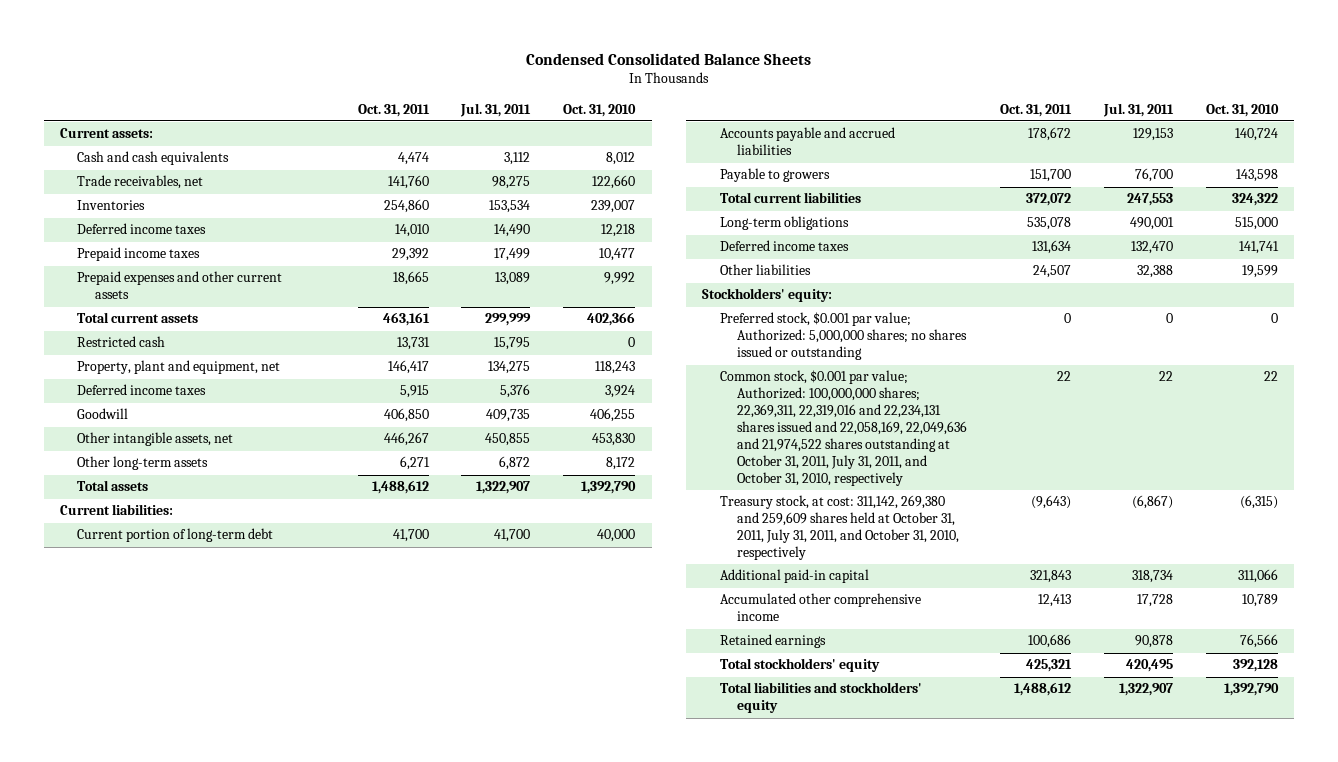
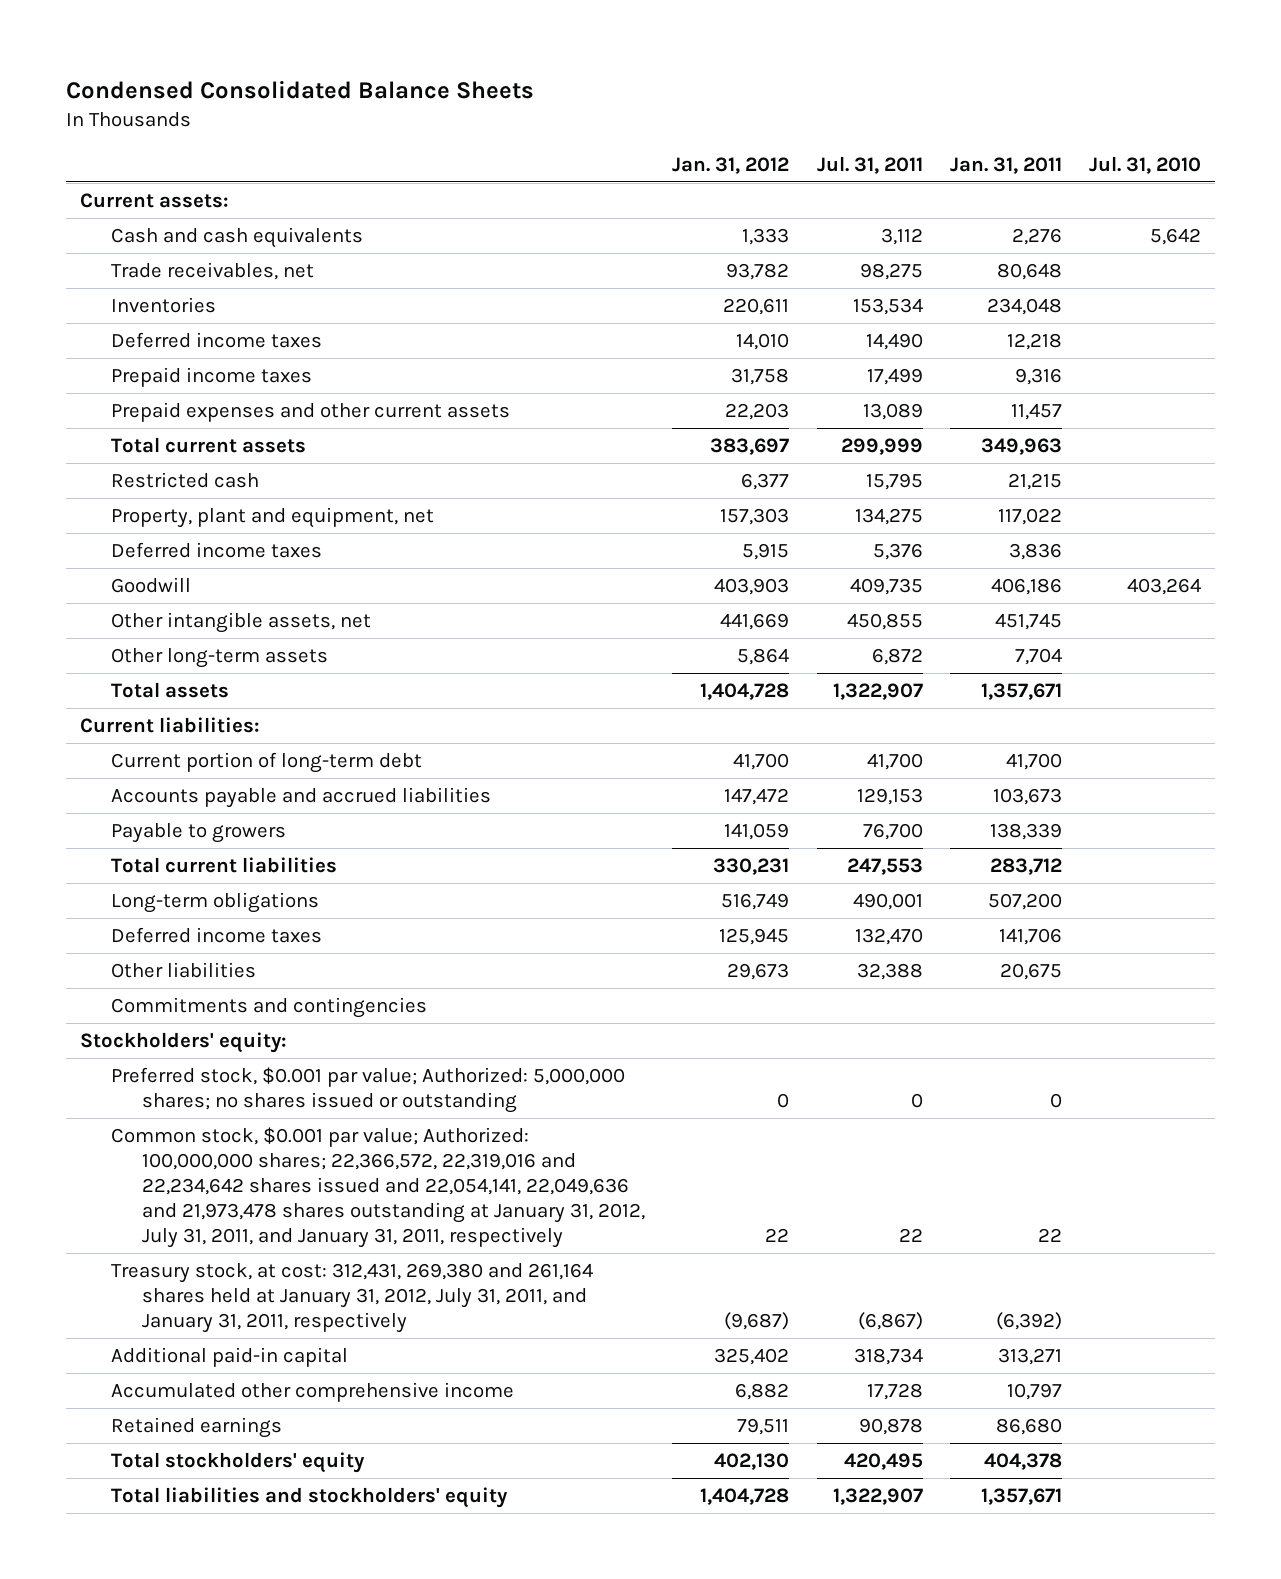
- | Oct. 31, 2011 | Jul. 31, 2011 | Oct. 31, 2010
+ | Jan. 31, 2012 | Jul. 31, 2011 | Jan. 31, 2011 | Jul. 31, 2010
+ Commitments and contingencies
- Common stock, $0.001 par value; Authorized: 100,000,000 shares; 22,369,311, 22,319,016 and 22,234,131 shares issued and 22,058,169, 22,049,636 and 21,974,522 shares outstanding at October 31, 2011, July 31, 2011, and October 31, 2010, respectively | 22 | 22 | 22
- Treasury stock, at cost: 311,142, 269,380 and 259,609 shares held at October 31, 2011, July 31, 2011, and October 31, 2010, respectively | (9,643) | (6,867) | (6,315)
+ Common stock, $0.001 par value; Authorized: 100,000,000 shares; 22,366,572, 22,319,016 and 22,234,642 shares issued and 22,054,141, 22,049,636 and 21,973,478 shares outstanding at January 31, 2012, July 31, 2011, and January 31, 2011, respectively | 22 | 22 | 22 |
+ Treasury stock, at cost: 312,431, 269,380 and 261,164 shares held at January 31, 2012, July 31, 2011, and January 31, 2011, respectively | (9,687) | (6,867) | (6,392) |

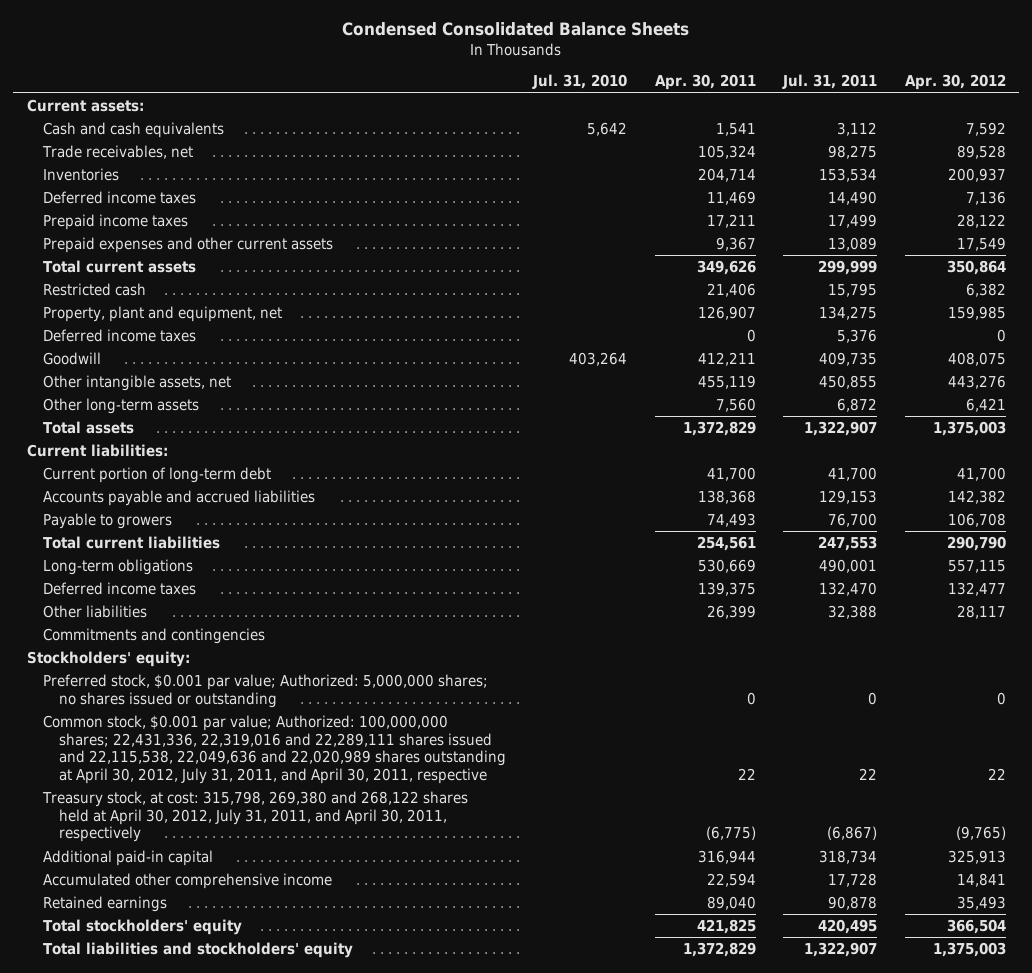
- | Jan. 31, 2012 | Jul. 31, 2011 | Jan. 31, 2011 | Jul. 31, 2010
+ | Jul. 31, 2010 | Apr. 30, 2011 | Jul. 31, 2011 | Apr. 30, 2012
- Common stock, $0.001 par value; Authorized: 100,000,000 shares; 22,366,572, 22,319,016 and 22,234,642 shares issued and 22,054,141, 22,049,636 and 21,973,478 shares outstanding at January 31, 2012, July 31, 2011, and January 31, 2011, respectively | 22 | 22 | 22 |
- Treasury stock, at cost: 312,431, 269,380 and 261,164 shares held at January 31, 2012, July 31, 2011, and January 31, 2011, respectively | (9,687) | (6,867) | (6,392) |
+ Common stock, $0.001 par value; Authorized: 100,000,000 shares; 22,431,336, 22,319,016 and 22,289,111 shares issued and 22,115,538, 22,049,636 and 22,020,989 shares outstanding at April 30, 2012, July 31, 2011, and April 30, 2011, respective | | 22 | 22 | 22
+ Treasury stock, at cost: 315,798, 269,380 and 268,122 shares held at April 30, 2012, July 31, 2011, and April 30, 2011, respectively | | (6,775) | (6,867) | (9,765)

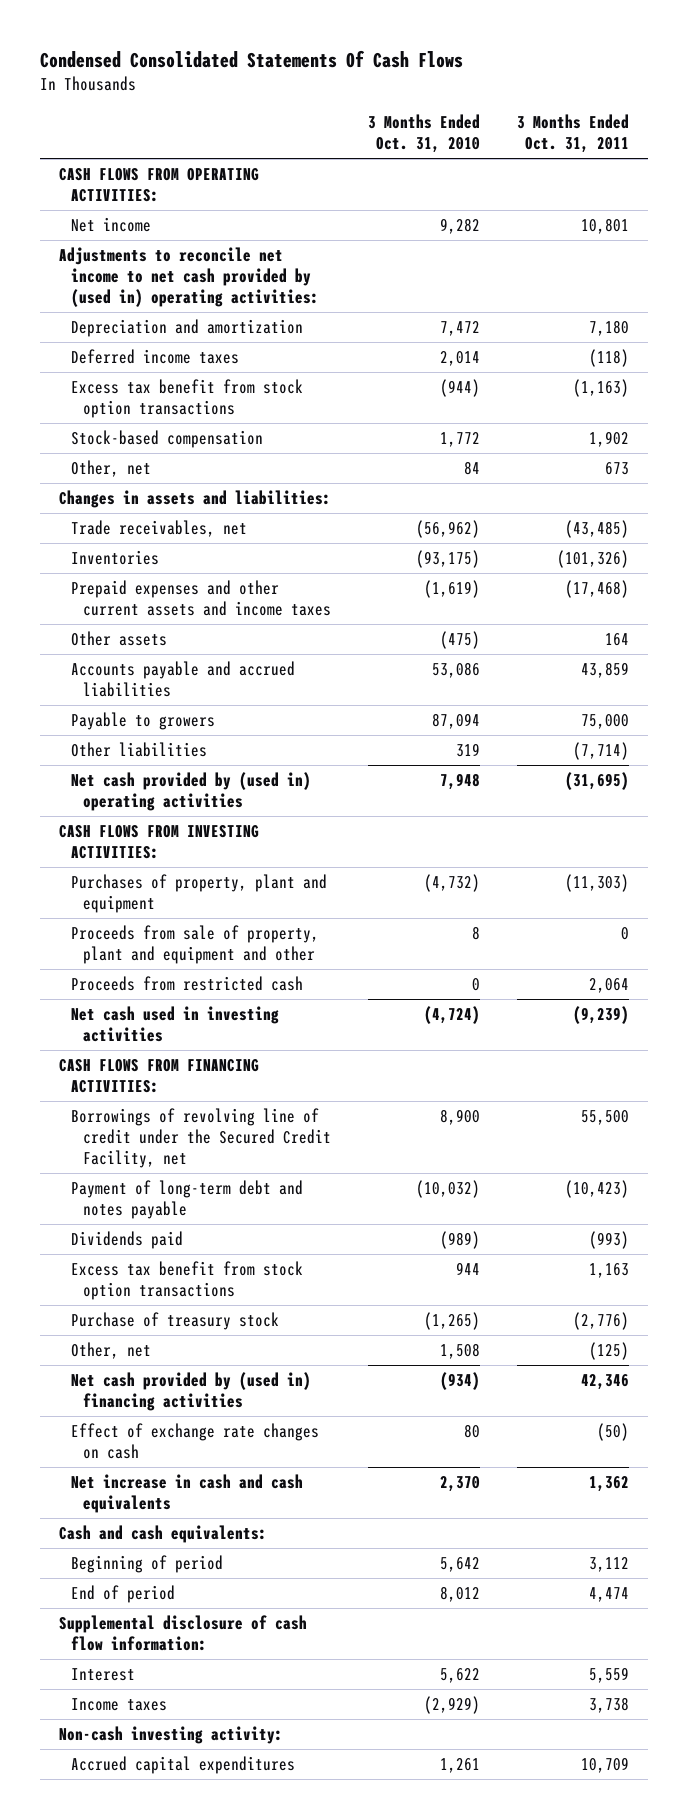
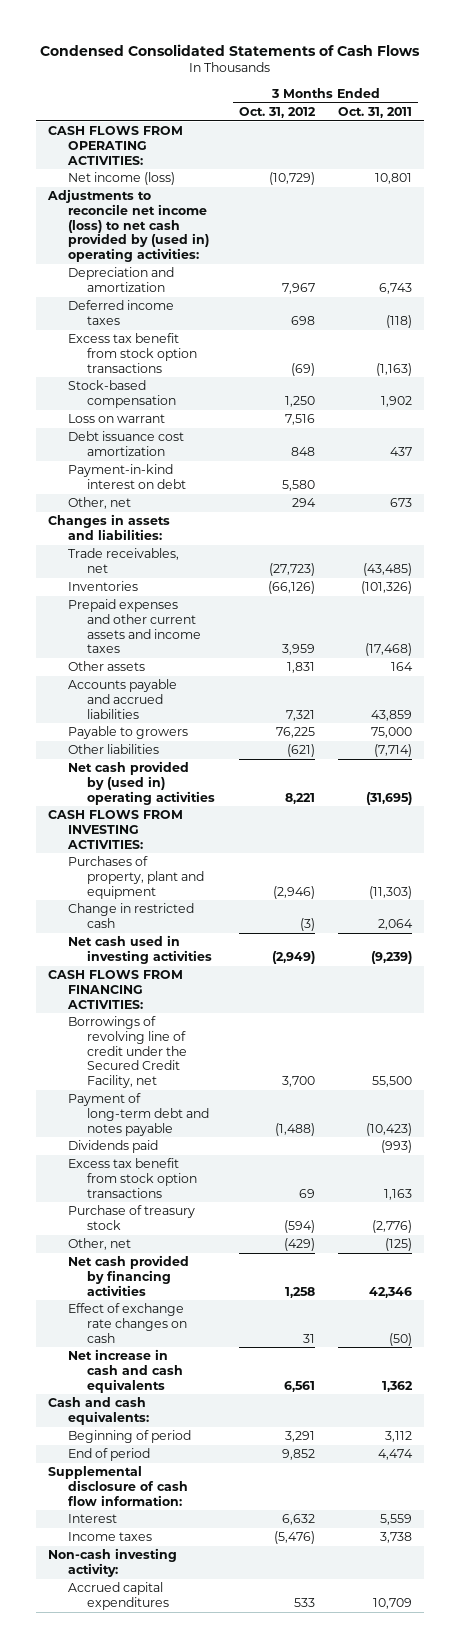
- Condensed Consolidated Statements Of Cash Flows
+ Condensed Consolidated Statements of Cash Flows
- | 3 Months Ended Oct. 31, 2010 | 3 Months Ended Oct. 31, 2011
+ | 3 Months Ended Oct. 31, 2012 | 3 Months Ended Oct. 31, 2011
- Net income | 9,282 | 10,801
- Adjustments to reconcile net income to net cash provided by (used in) operating activities:
- Depreciation and amortization | 7,472 | 7,180
+ Net income (loss) | (10,729) | 10,801
+ Adjustments to reconcile net income (loss) to net cash provided by (used in) operating activities:
+ Depreciation and amortization | 7,967 | 6,743
+ Loss on warrant | 7,516 |
+ Debt issuance cost amortization | 848 | 437
+ Payment-in-kind interest on debt | 5,580 |
- Proceeds from sale of property, plant and equipment and other | 8 | 0
- Proceeds from restricted cash | 0 | 2,064
+ Change in restricted cash | (3) | 2,064
- Net cash provided by (used in) financing activities | (934) | 42,346
+ Net cash provided by financing activities | 1,258 | 42,346

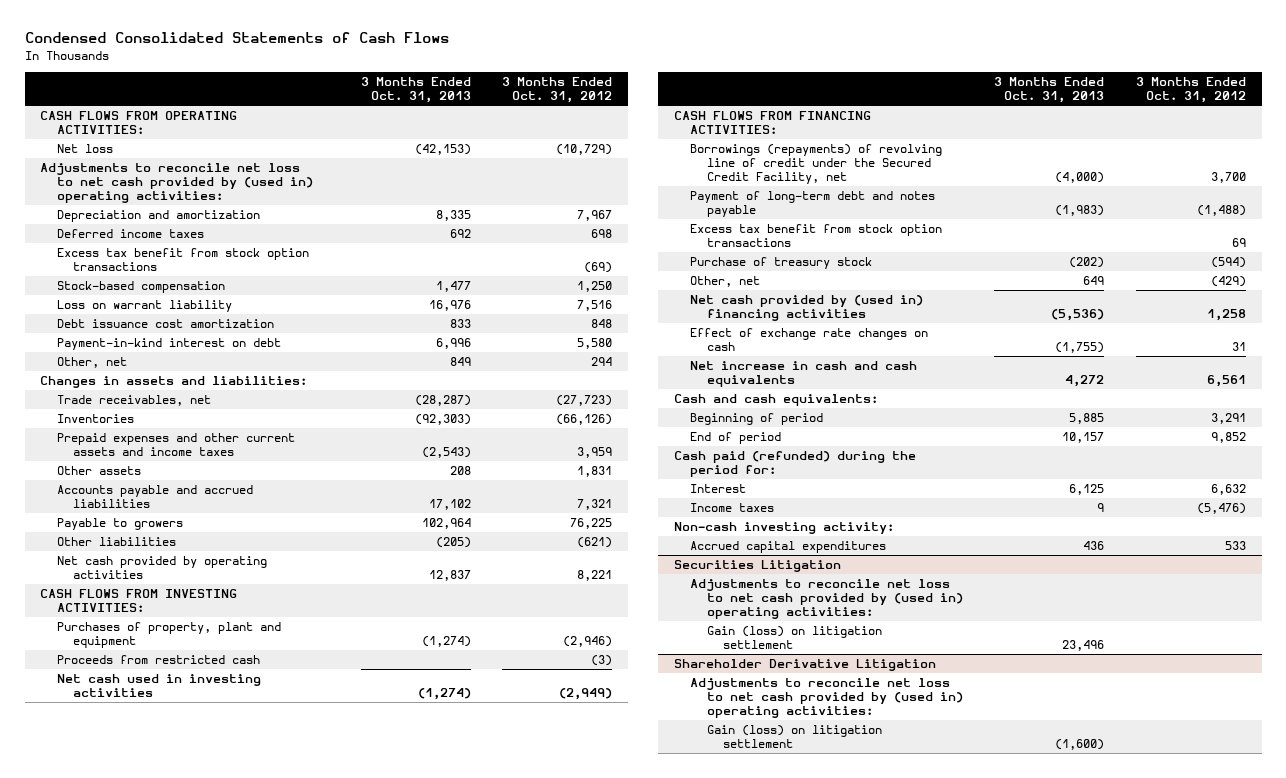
- | 3 Months Ended Oct. 31, 2012 | 3 Months Ended Oct. 31, 2011
+ | 3 Months Ended Oct. 31, 2013 | 3 Months Ended Oct. 31, 2012
- Net income (loss) | (10,729) | 10,801
- Adjustments to reconcile net income (loss) to net cash provided by (used in) operating activities:
+ Net loss | (42,153) | (10,729)
+ Adjustments to reconcile net loss to net cash provided by (used in) operating activities:
- Loss on warrant | 7,516 |
+ Loss on warrant liability | 16,976 | 7,516
- Net cash provided by (used in) operating activities | 8,221 | (31,695)
+ Net cash provided by operating activities | 12,837 | 8,221
- Change in restricted cash | (3) | 2,064
+ Proceeds from restricted cash | | (3)
- Borrowings of revolving line of credit under the Secured Credit Facility, net | 3,700 | 55,500
+ Borrowings (repayments) of revolving line of credit under the Secured Credit Facility, net | (4,000) | 3,700
- Dividends paid | | (993)
- Net cash provided by financing activities | 1,258 | 42,346
+ Net cash provided by (used in) financing activities | (5,536) | 1,258
- Supplemental disclosure of cash flow information:
+ Cash paid (refunded) during the period for:
+ Securities Litigation
+ Adjustments to reconcile net loss to net cash provided by (used in) operating activities:
+ Gain (loss) on litigation settlement | 23,496 |
+ Shareholder Derivative Litigation
+ Adjustments to reconcile net loss to net cash provided by (used in) operating activities:
+ Gain (loss) on litigation settlement | (1,600) |

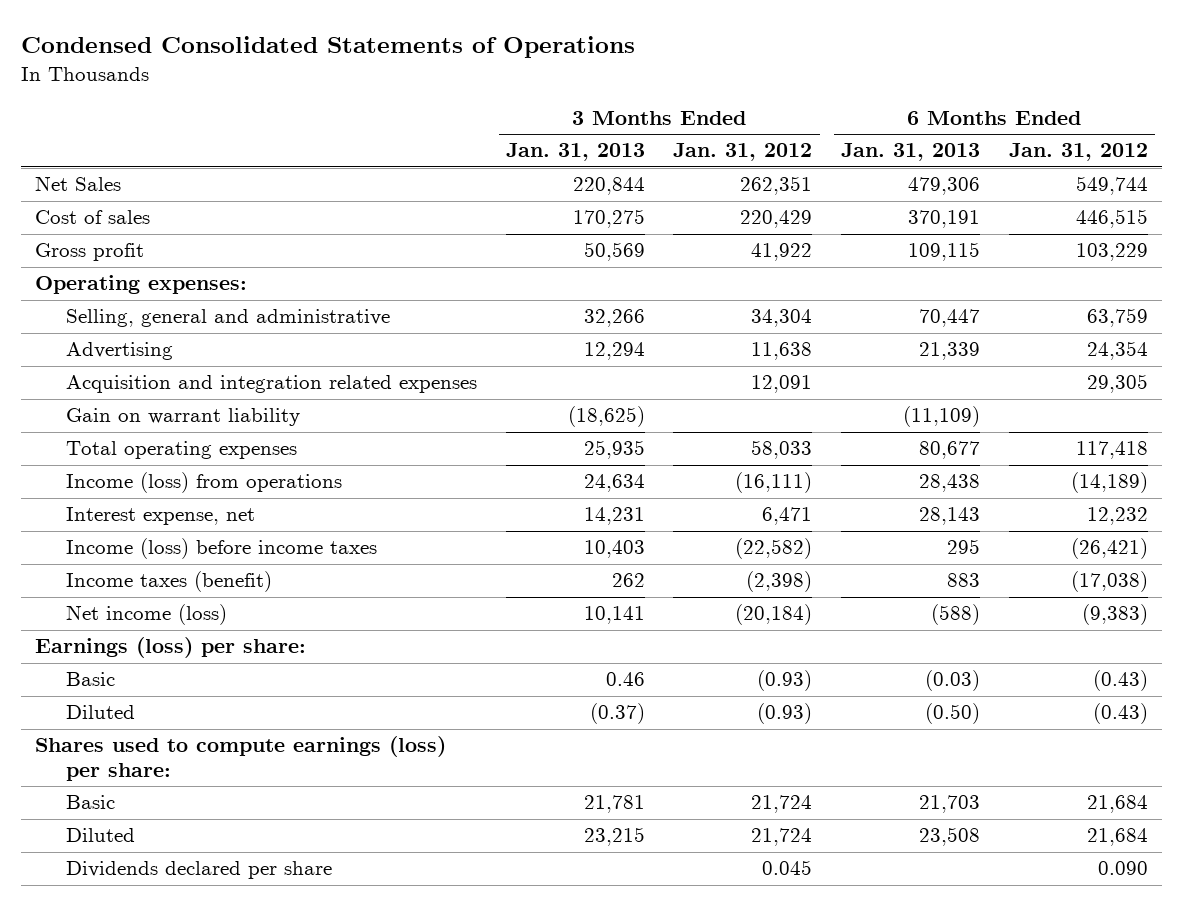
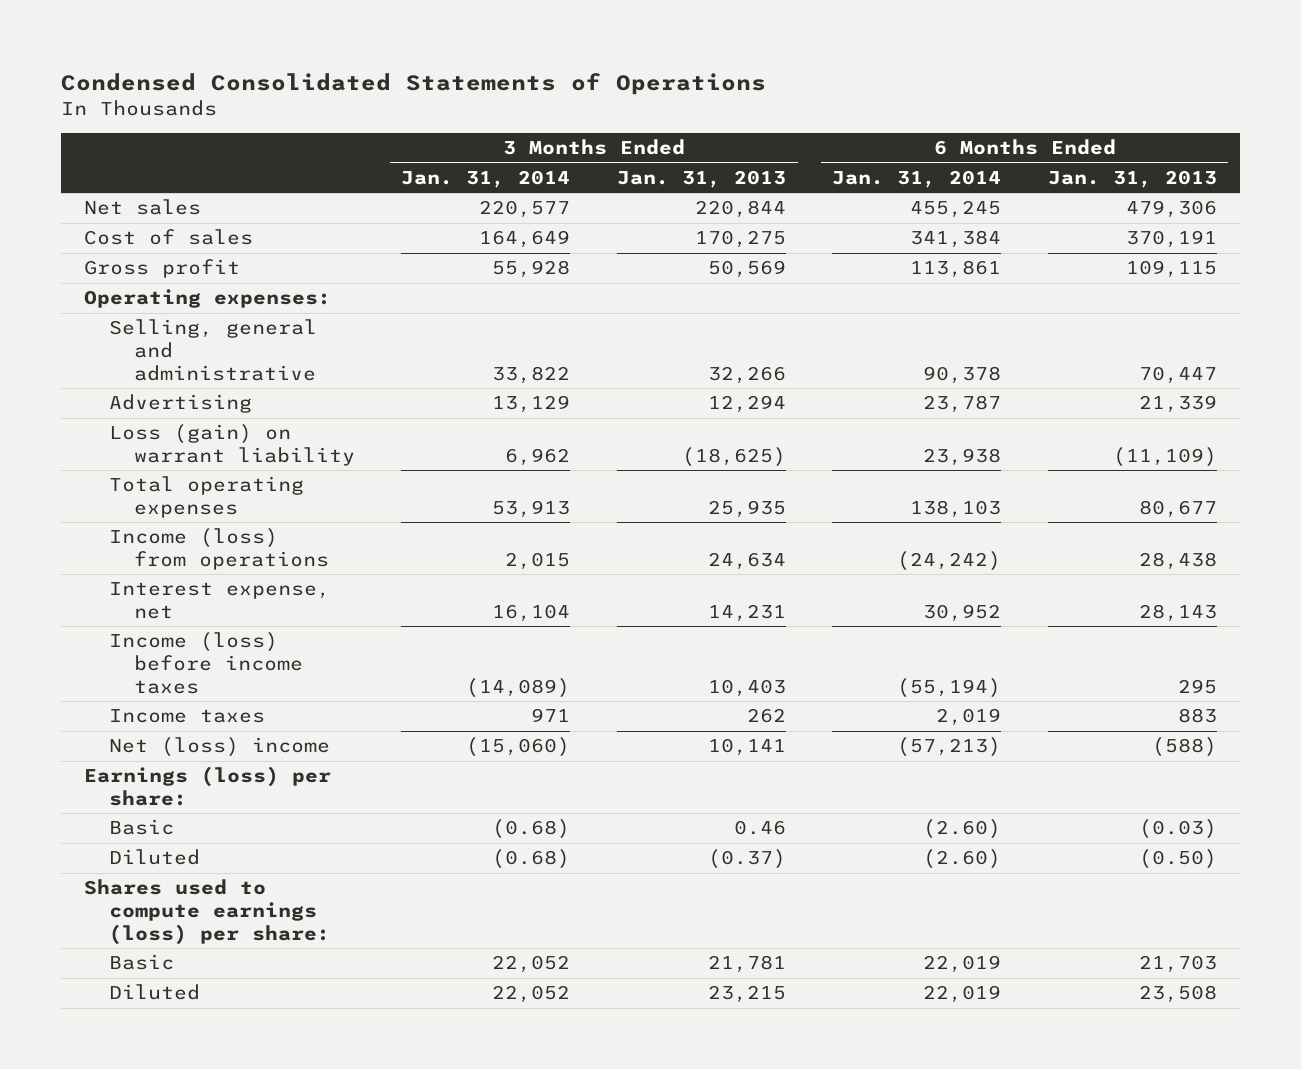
- | 3 Months Ended Jan. 31, 2013 | 3 Months Ended Jan. 31, 2012 | 6 Months Ended Jan. 31, 2013 | 6 Months Ended Jan. 31, 2012
+ | 3 Months Ended Jan. 31, 2014 | 3 Months Ended Jan. 31, 2013 | 6 Months Ended Jan. 31, 2014 | 6 Months Ended Jan. 31, 2013
- Net Sales | 220,844 | 262,351 | 479,306 | 549,744
+ Net sales | 220,577 | 220,844 | 455,245 | 479,306
- Acquisition and integration related expenses | | 12,091 | | 29,305
- Gain on warrant liability | (18,625) | | (11,109) |
+ Loss (gain) on warrant liability | 6,962 | (18,625) | 23,938 | (11,109)
- Income taxes (benefit) | 262 | (2,398) | 883 | (17,038)
- Net income (loss) | 10,141 | (20,184) | (588) | (9,383)
+ Income taxes | 971 | 262 | 2,019 | 883
+ Net (loss) income | (15,060) | 10,141 | (57,213) | (588)
- Dividends declared per share | | 0.045 | | 0.090

